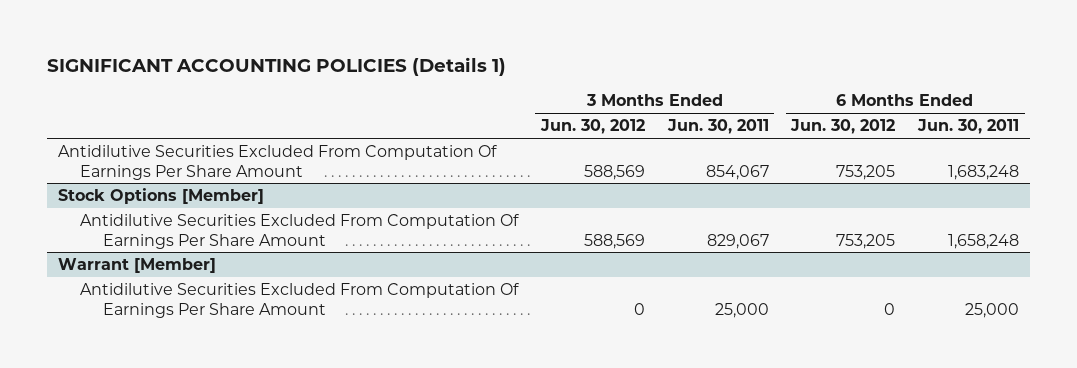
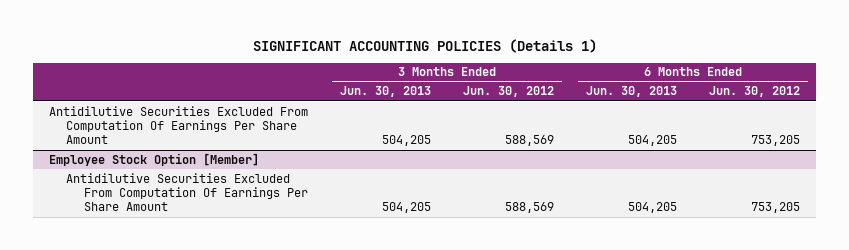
- | 3 Months Ended Jun. 30, 2012 | 3 Months Ended Jun. 30, 2011 | 6 Months Ended Jun. 30, 2012 | 6 Months Ended Jun. 30, 2011
+ | 3 Months Ended Jun. 30, 2013 | 3 Months Ended Jun. 30, 2012 | 6 Months Ended Jun. 30, 2013 | 6 Months Ended Jun. 30, 2012
- Stock Options [Member]
+ Employee Stock Option [Member]
- Warrant [Member]
- Antidilutive Securities Excluded From Computation Of Earnings Per Share Amount | 0 | 25,000 | 0 | 25,000

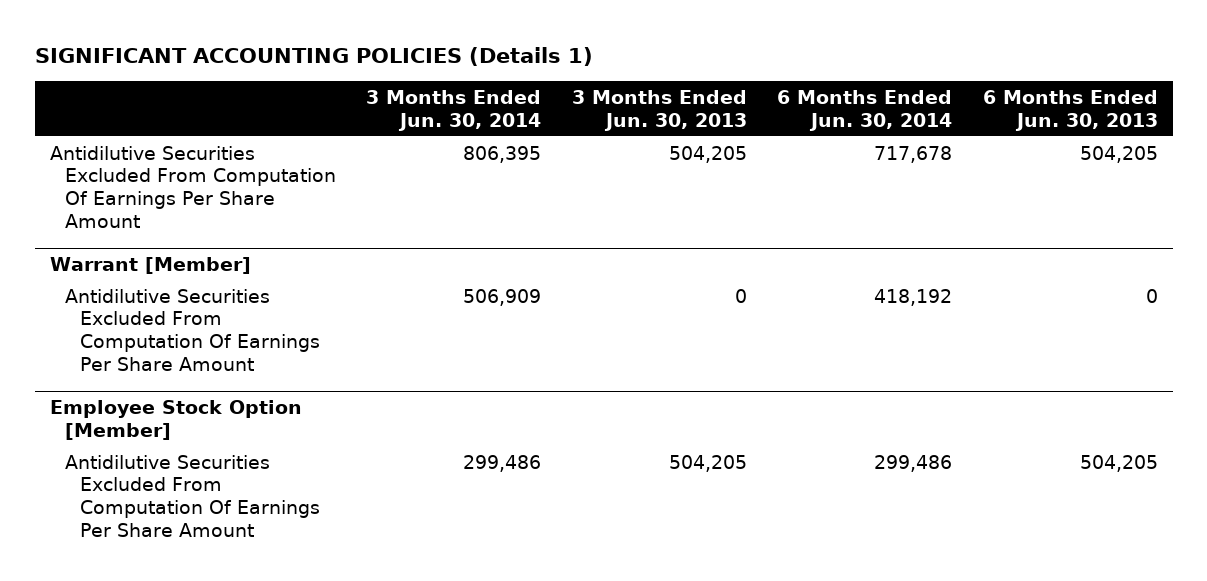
- | 3 Months Ended Jun. 30, 2013 | 3 Months Ended Jun. 30, 2012 | 6 Months Ended Jun. 30, 2013 | 6 Months Ended Jun. 30, 2012
+ | 3 Months Ended Jun. 30, 2014 | 3 Months Ended Jun. 30, 2013 | 6 Months Ended Jun. 30, 2014 | 6 Months Ended Jun. 30, 2013
+ Warrant [Member]
+ Antidilutive Securities Excluded From Computation Of Earnings Per Share Amount | 506,909 | 0 | 418,192 | 0

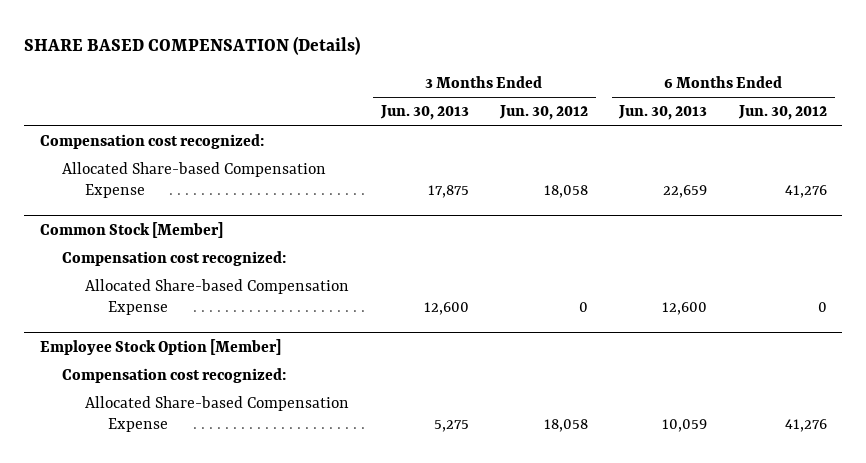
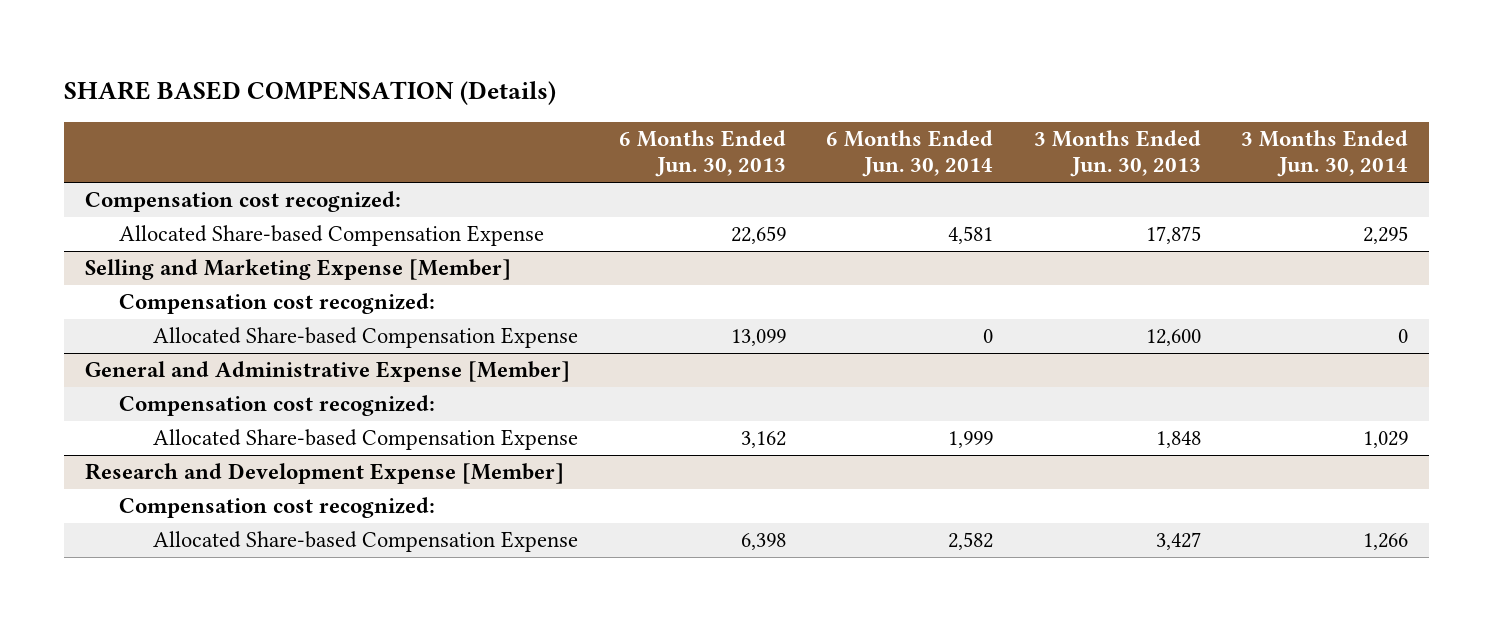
- | 3 Months Ended Jun. 30, 2013 | 3 Months Ended Jun. 30, 2012 | 6 Months Ended Jun. 30, 2013 | 6 Months Ended Jun. 30, 2012
+ | 6 Months Ended Jun. 30, 2013 | 6 Months Ended Jun. 30, 2014 | 3 Months Ended Jun. 30, 2013 | 3 Months Ended Jun. 30, 2014
- Common Stock [Member]
+ Selling and Marketing Expense [Member]
- Allocated Share-based Compensation Expense | 12,600 | 0 | 12,600 | 0
- Employee Stock Option [Member]
+ Allocated Share-based Compensation Expense | 13,099 | 0 | 12,600 | 0
+ General and Administrative Expense [Member]
- Allocated Share-based Compensation Expense | 5,275 | 18,058 | 10,059 | 41,276
+ Allocated Share-based Compensation Expense | 3,162 | 1,999 | 1,848 | 1,029
+ Research and Development Expense [Member]
+ Compensation cost recognized:
+ Allocated Share-based Compensation Expense | 6,398 | 2,582 | 3,427 | 1,266

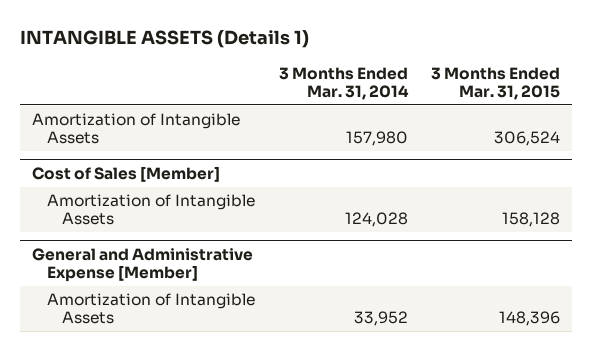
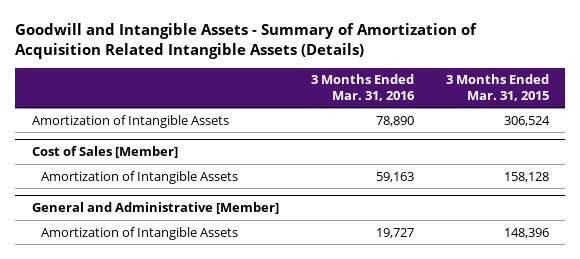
- INTANGIBLE ASSETS (Details 1)
+ Goodwill and Intangible Assets - Summary of Amortization of Acquisition Related Intangible Assets (Details)
- | 3 Months Ended Mar. 31, 2014 | 3 Months Ended Mar. 31, 2015
+ | 3 Months Ended Mar. 31, 2016 | 3 Months Ended Mar. 31, 2015
- General and Administrative Expense [Member]
+ General and Administrative [Member]

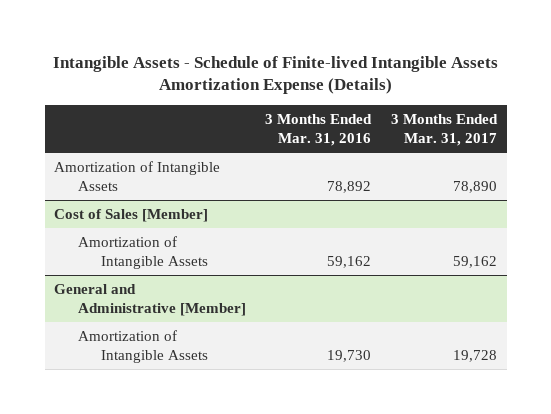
- Goodwill and Intangible Assets - Summary of Amortization of Acquisition Related Intangible Assets (Details)
+ Intangible Assets - Schedule of Finite-lived Intangible Assets Amortization Expense (Details)
- | 3 Months Ended Mar. 31, 2016 | 3 Months Ended Mar. 31, 2015
+ | 3 Months Ended Mar. 31, 2016 | 3 Months Ended Mar. 31, 2017
- Amortization of Intangible Assets | 78,890 | 306,524
+ Amortization of Intangible Assets | 78,892 | 78,890
@ Cost of Sales [Member]
- Amortization of Intangible Assets | 59,163 | 158,128
+ Amortization of Intangible Assets | 59,162 | 59,162
@ General and Administrative [Member]
- Amortization of Intangible Assets | 19,727 | 148,396
+ Amortization of Intangible Assets | 19,730 | 19,728

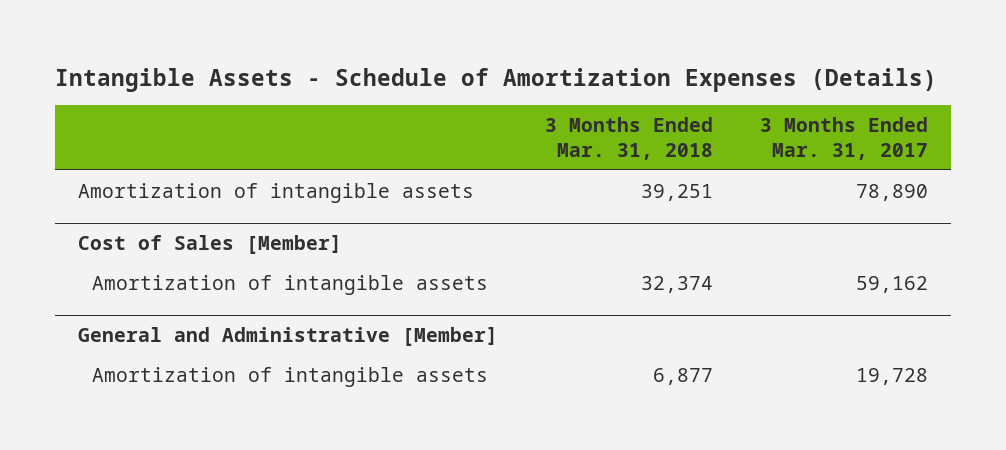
- Intangible Assets - Schedule of Finite-lived Intangible Assets Amortization Expense (Details)
+ Intangible Assets - Schedule of Amortization Expenses (Details)
- | 3 Months Ended Mar. 31, 2016 | 3 Months Ended Mar. 31, 2017
+ | 3 Months Ended Mar. 31, 2018 | 3 Months Ended Mar. 31, 2017
- Amortization of Intangible Assets | 78,892 | 78,890
+ Amortization of intangible assets | 39,251 | 78,890
@ Cost of Sales [Member]
- Amortization of Intangible Assets | 59,162 | 59,162
+ Amortization of intangible assets | 32,374 | 59,162
@ General and Administrative [Member]
- Amortization of Intangible Assets | 19,730 | 19,728
+ Amortization of intangible assets | 6,877 | 19,728

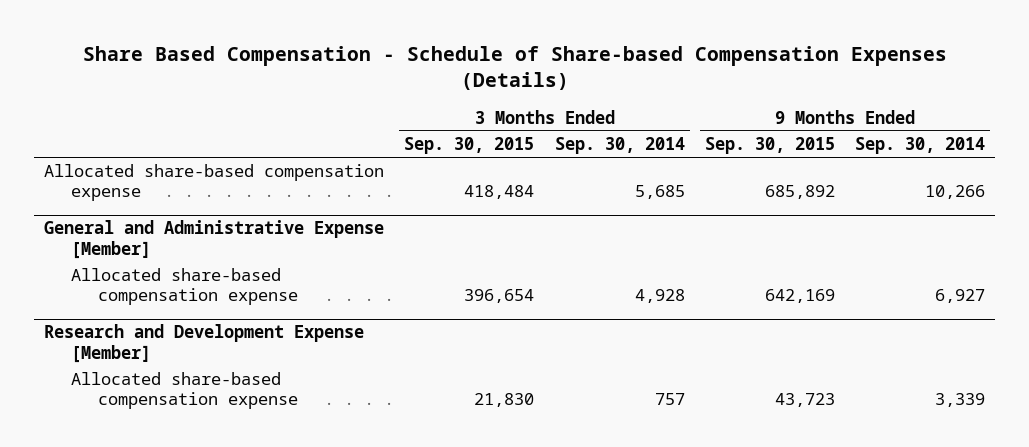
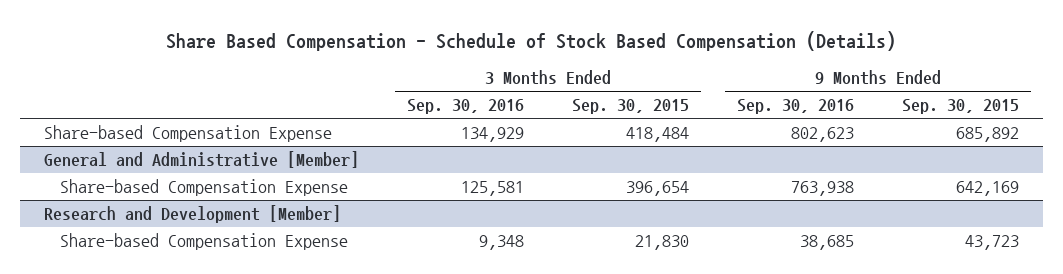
- Share Based Compensation - Schedule of Share-based Compensation Expenses (Details)
+ Share Based Compensation - Schedule of Stock Based Compensation (Details)
- | 3 Months Ended Sep. 30, 2015 | 3 Months Ended Sep. 30, 2014 | 9 Months Ended Sep. 30, 2015 | 9 Months Ended Sep. 30, 2014
+ | 3 Months Ended Sep. 30, 2016 | 3 Months Ended Sep. 30, 2015 | 9 Months Ended Sep. 30, 2016 | 9 Months Ended Sep. 30, 2015
- Allocated share-based compensation expense | 418,484 | 5,685 | 685,892 | 10,266
- General and Administrative Expense [Member]
- Allocated share-based compensation expense | 396,654 | 4,928 | 642,169 | 6,927
- Research and Development Expense [Member]
- Allocated share-based compensation expense | 21,830 | 757 | 43,723 | 3,339
+ Share-based Compensation Expense | 134,929 | 418,484 | 802,623 | 685,892
+ General and Administrative [Member]
+ Share-based Compensation Expense | 125,581 | 396,654 | 763,938 | 642,169
+ Research and Development [Member]
+ Share-based Compensation Expense | 9,348 | 21,830 | 38,685 | 43,723

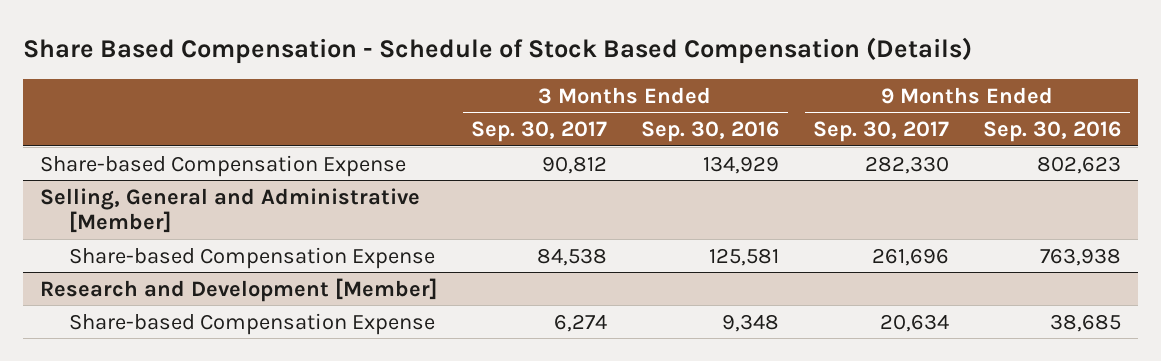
- | 3 Months Ended Sep. 30, 2016 | 3 Months Ended Sep. 30, 2015 | 9 Months Ended Sep. 30, 2016 | 9 Months Ended Sep. 30, 2015
+ | 3 Months Ended Sep. 30, 2017 | 3 Months Ended Sep. 30, 2016 | 9 Months Ended Sep. 30, 2017 | 9 Months Ended Sep. 30, 2016
- General and Administrative [Member]
+ Selling, General and Administrative [Member]

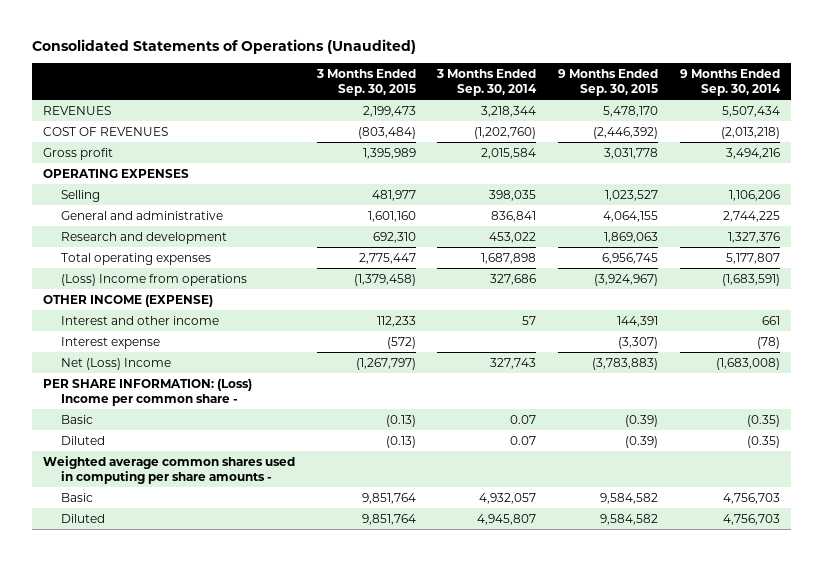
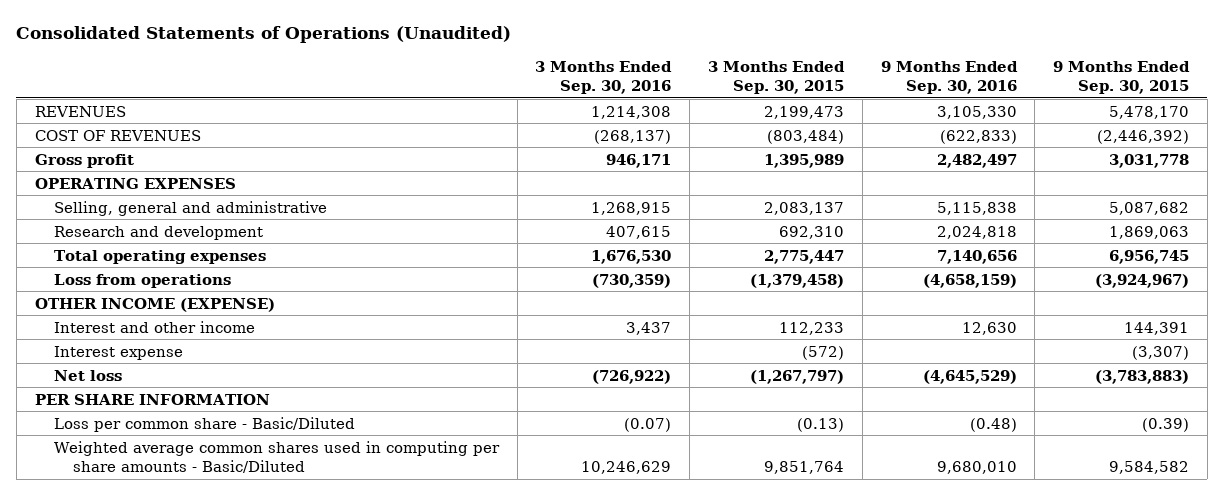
- | 3 Months Ended Sep. 30, 2015 | 3 Months Ended Sep. 30, 2014 | 9 Months Ended Sep. 30, 2015 | 9 Months Ended Sep. 30, 2014
+ | 3 Months Ended Sep. 30, 2016 | 3 Months Ended Sep. 30, 2015 | 9 Months Ended Sep. 30, 2016 | 9 Months Ended Sep. 30, 2015
- Selling | 481,977 | 398,035 | 1,023,527 | 1,106,206
- General and administrative | 1,601,160 | 836,841 | 4,064,155 | 2,744,225
+ Selling, general and administrative | 1,268,915 | 2,083,137 | 5,115,838 | 5,087,682
- (Loss) Income from operations | (1,379,458) | 327,686 | (3,924,967) | (1,683,591)
+ Loss from operations | (730,359) | (1,379,458) | (4,658,159) | (3,924,967)
- Net (Loss) Income | (1,267,797) | 327,743 | (3,783,883) | (1,683,008)
- PER SHARE INFORMATION: (Loss) Income per common share -
- Basic | (0.13) | 0.07 | (0.39) | (0.35)
- Diluted | (0.13) | 0.07 | (0.39) | (0.35)
- Weighted average common shares used in computing per share amounts -
- Basic | 9,851,764 | 4,932,057 | 9,584,582 | 4,756,703
- Diluted | 9,851,764 | 4,945,807 | 9,584,582 | 4,756,703
+ Net loss | (726,922) | (1,267,797) | (4,645,529) | (3,783,883)
+ PER SHARE INFORMATION
+ Loss per common share - Basic/Diluted | (0.07) | (0.13) | (0.48) | (0.39)
+ Weighted average common shares used in computing per share amounts - Basic/Diluted | 10,246,629 | 9,851,764 | 9,680,010 | 9,584,582

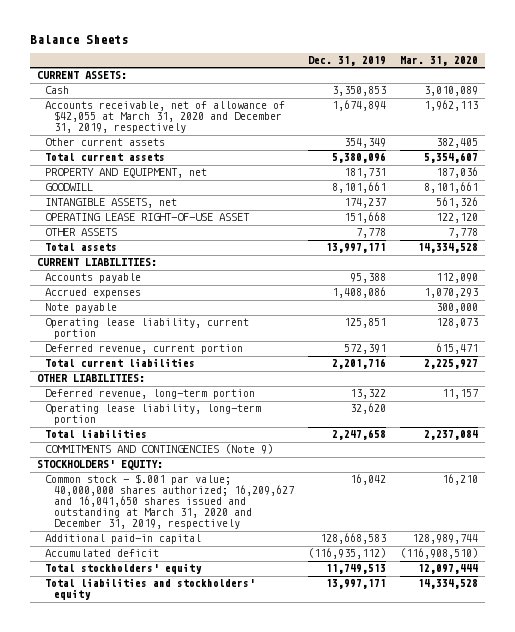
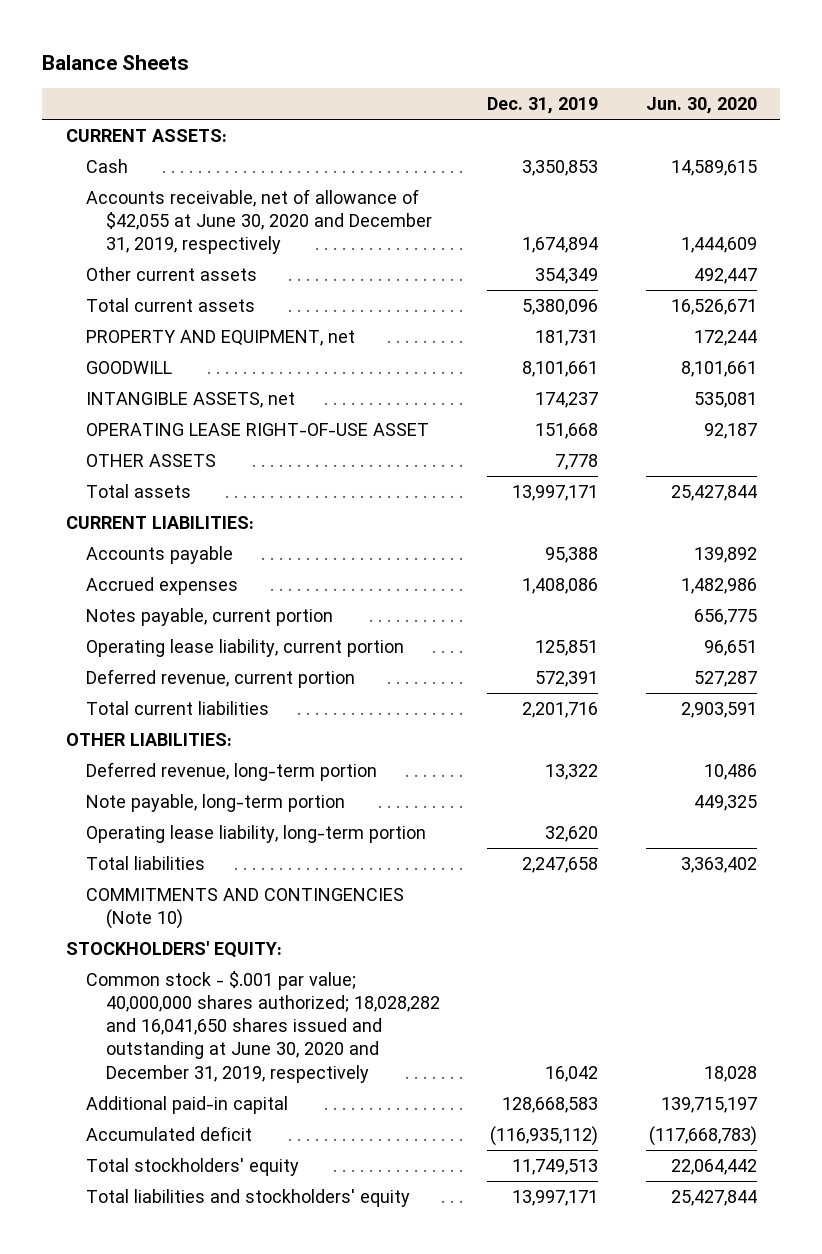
- | Dec. 31, 2019 | Mar. 31, 2020
+ | Dec. 31, 2019 | Jun. 30, 2020
- Accounts receivable, net of allowance of $42,055 at March 31, 2020 and December 31, 2019, respectively | 1,674,894 | 1,962,113
+ Accounts receivable, net of allowance of $42,055 at June 30, 2020 and December 31, 2019, respectively | 1,674,894 | 1,444,609
- Note payable | | 300,000
+ Notes payable, current portion | | 656,775
+ Note payable, long-term portion | | 449,325
- COMMITMENTS AND CONTINGENCIES (Note 9)
+ COMMITMENTS AND CONTINGENCIES (Note 10)
- Common stock - $.001 par value; 40,000,000 shares authorized; 16,209,627 and 16,041,650 shares issued and outstanding at March 31, 2020 and December 31, 2019, respectively | 16,042 | 16,210
+ Common stock - $.001 par value; 40,000,000 shares authorized; 18,028,282 and 16,041,650 shares issued and outstanding at June 30, 2020 and December 31, 2019, respectively | 16,042 | 18,028

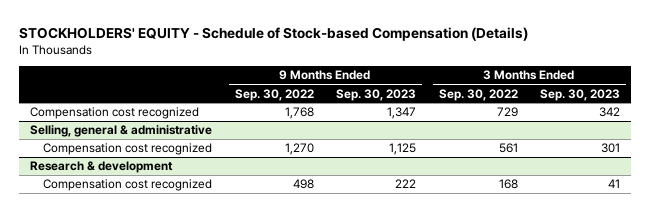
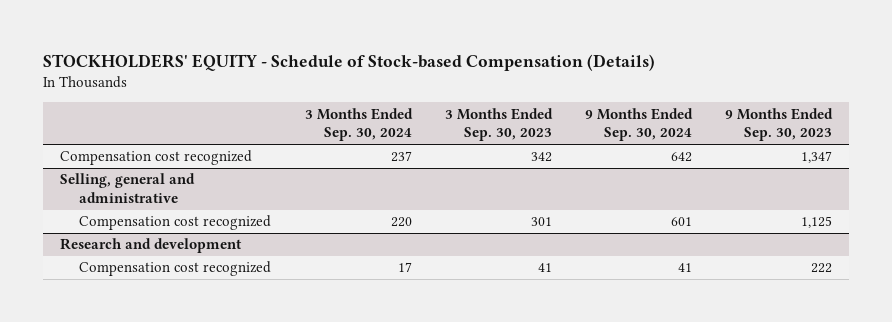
- | 9 Months Ended Sep. 30, 2022 | 9 Months Ended Sep. 30, 2023 | 3 Months Ended Sep. 30, 2022 | 3 Months Ended Sep. 30, 2023
+ | 3 Months Ended Sep. 30, 2024 | 3 Months Ended Sep. 30, 2023 | 9 Months Ended Sep. 30, 2024 | 9 Months Ended Sep. 30, 2023
- Selling, general & administrative
+ Selling, general and administrative
- Research & development
+ Research and development

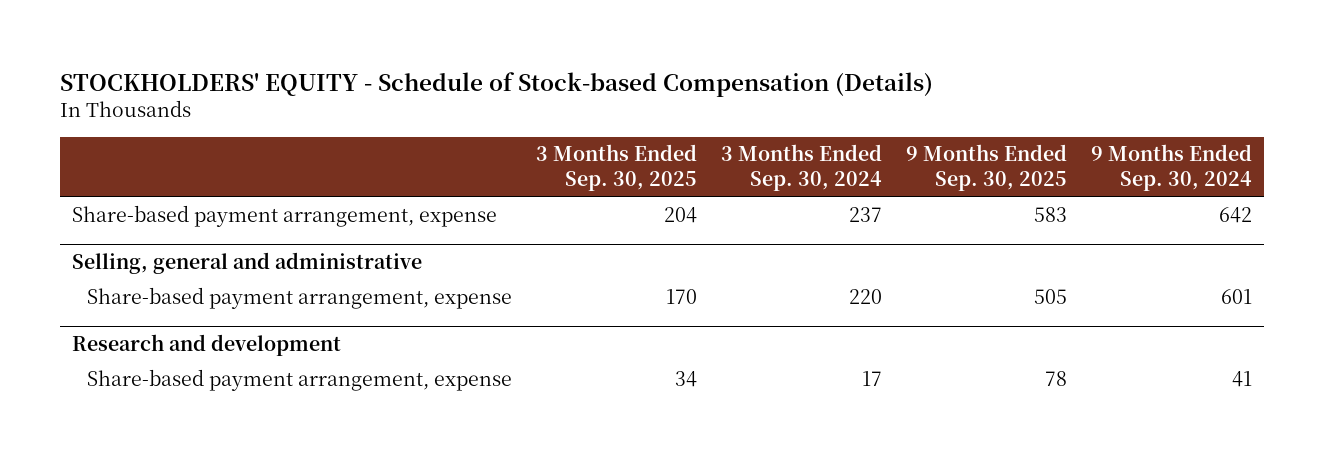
- | 3 Months Ended Sep. 30, 2024 | 3 Months Ended Sep. 30, 2023 | 9 Months Ended Sep. 30, 2024 | 9 Months Ended Sep. 30, 2023
+ | 3 Months Ended Sep. 30, 2025 | 3 Months Ended Sep. 30, 2024 | 9 Months Ended Sep. 30, 2025 | 9 Months Ended Sep. 30, 2024
- Compensation cost recognized | 237 | 342 | 642 | 1,347
+ Share-based payment arrangement, expense | 204 | 237 | 583 | 642
@ Selling, general and administrative
- Compensation cost recognized | 220 | 301 | 601 | 1,125
+ Share-based payment arrangement, expense | 170 | 220 | 505 | 601
@ Research and development
- Compensation cost recognized | 17 | 41 | 41 | 222
+ Share-based payment arrangement, expense | 34 | 17 | 78 | 41

